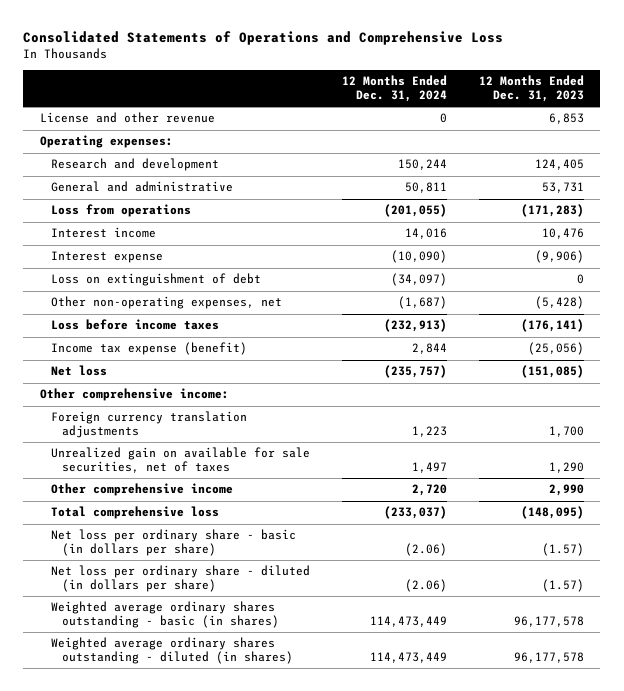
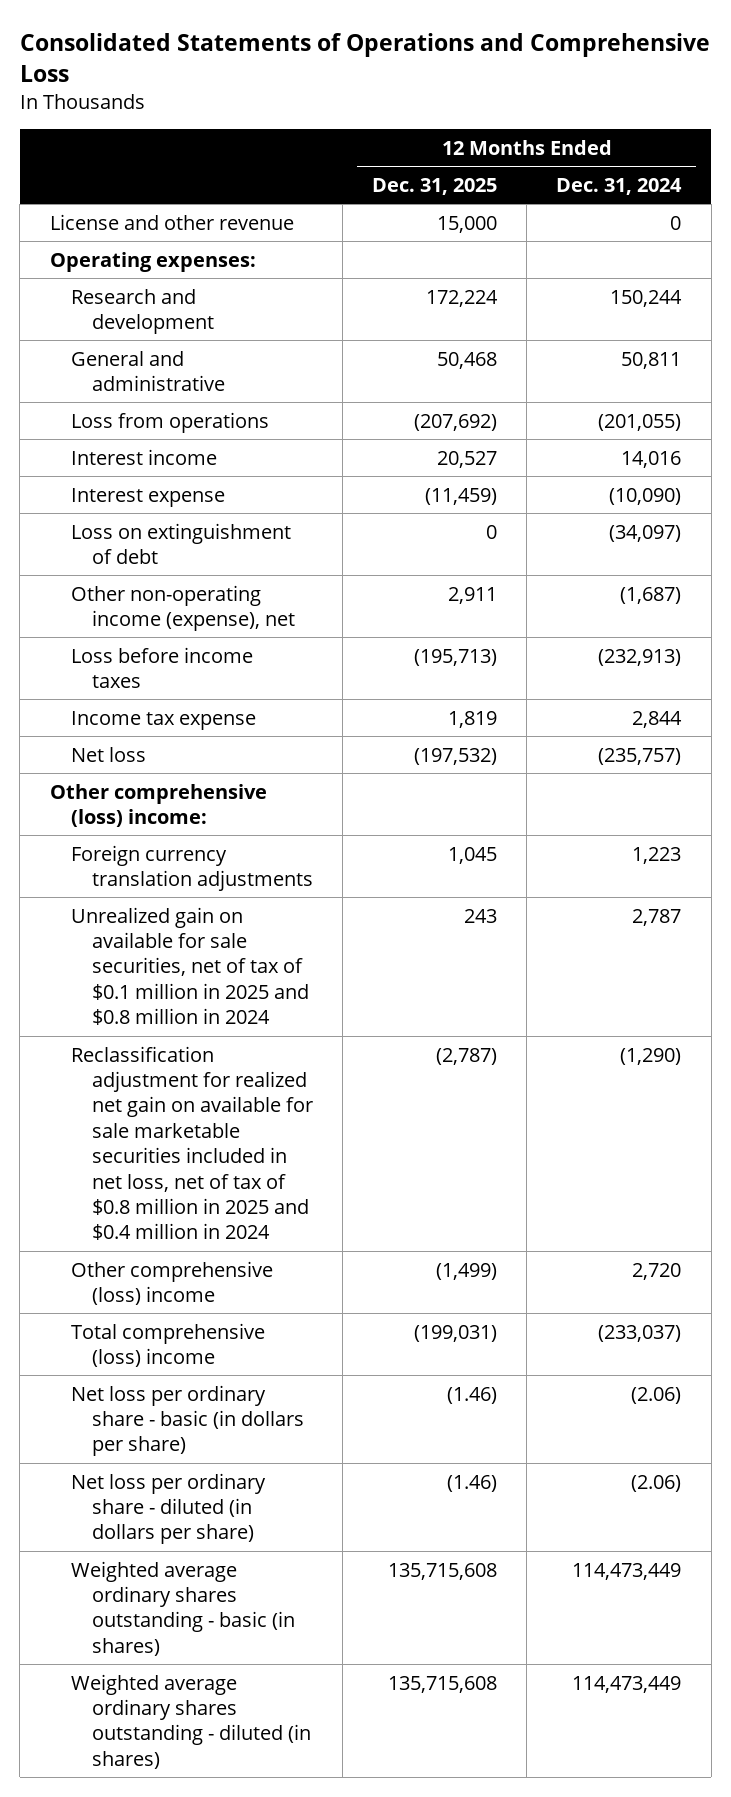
- | 12 Months Ended Dec. 31, 2024 | 12 Months Ended Dec. 31, 2023
+ | 12 Months Ended Dec. 31, 2025 | 12 Months Ended Dec. 31, 2024
- Other non-operating expenses, net | (1,687) | (5,428)
+ Other non-operating income (expense), net | 2,911 | (1,687)
- Income tax expense (benefit) | 2,844 | (25,056)
+ Income tax expense | 1,819 | 2,844
- Other comprehensive income:
+ Other comprehensive (loss) income:
- Unrealized gain on available for sale securities, net of taxes | 1,497 | 1,290
- Other comprehensive income | 2,720 | 2,990
- Total comprehensive loss | (233,037) | (148,095)
+ Unrealized gain on available for sale securities, net of tax of $0.1 million in 2025 and $0.8 million in 2024 | 243 | 2,787
+ Reclassification adjustment for realized net gain on available for sale marketable securities included in net loss, net of tax of $0.8 million in 2025 and $0.4 million in 2024 | (2,787) | (1,290)
+ Other comprehensive (loss) income | (1,499) | 2,720
+ Total comprehensive (loss) income | (199,031) | (233,037)

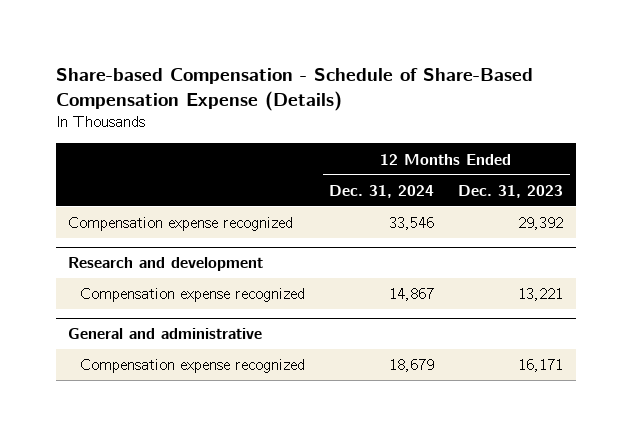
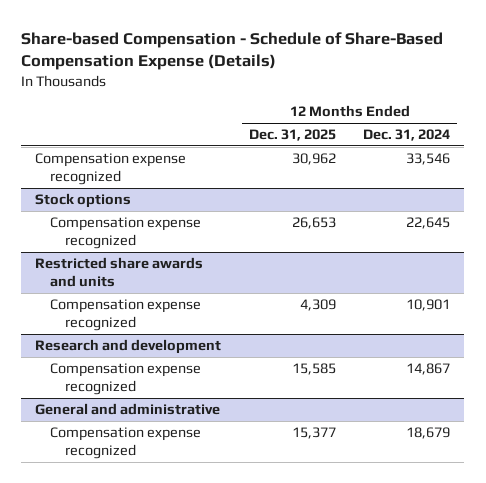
- | 12 Months Ended Dec. 31, 2024 | 12 Months Ended Dec. 31, 2023
+ | 12 Months Ended Dec. 31, 2025 | 12 Months Ended Dec. 31, 2024
+ Stock options
+ Compensation expense recognized | 26,653 | 22,645
+ Restricted share awards and units
+ Compensation expense recognized | 4,309 | 10,901

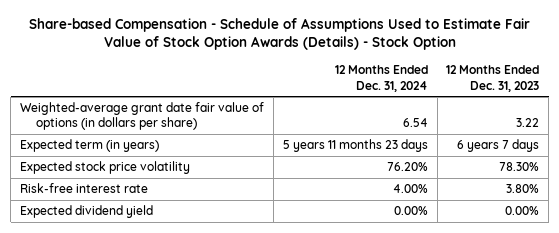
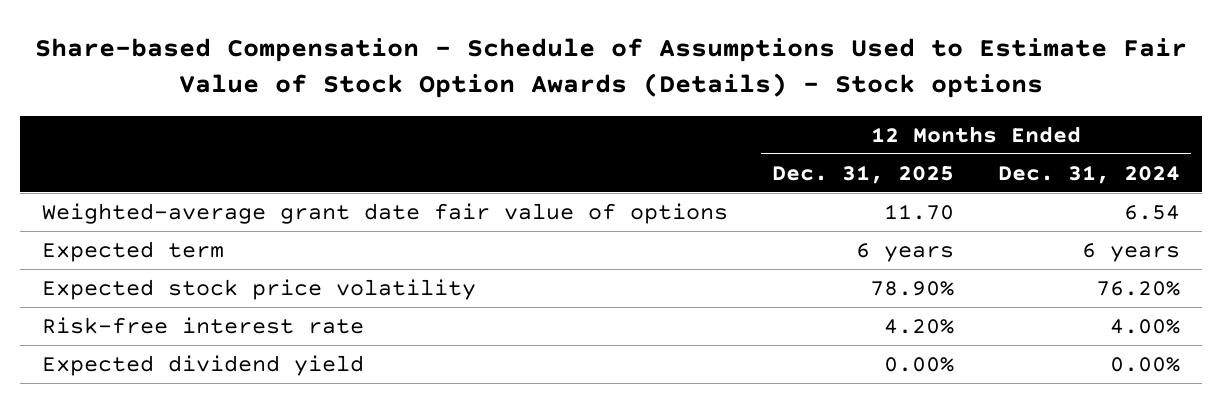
- Share-based Compensation - Schedule of Assumptions Used to Estimate Fair Value of Stock Option Awards (Details) - Stock Option
+ Share-based Compensation - Schedule of Assumptions Used to Estimate Fair Value of Stock Option Awards (Details) - Stock options
- | 12 Months Ended Dec. 31, 2024 | 12 Months Ended Dec. 31, 2023
+ | 12 Months Ended Dec. 31, 2025 | 12 Months Ended Dec. 31, 2024
- Weighted-average grant date fair value of options (in dollars per share) | 6.54 | 3.22
- Expected term (in years) | 5 years 11 months 23 days | 6 years 7 days
+ Weighted-average grant date fair value of options | 11.70 | 6.54
+ Expected term | 6 years | 6 years

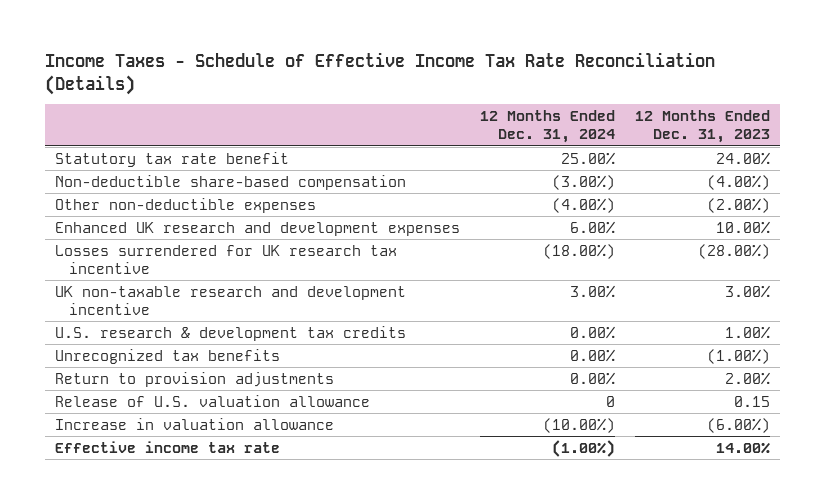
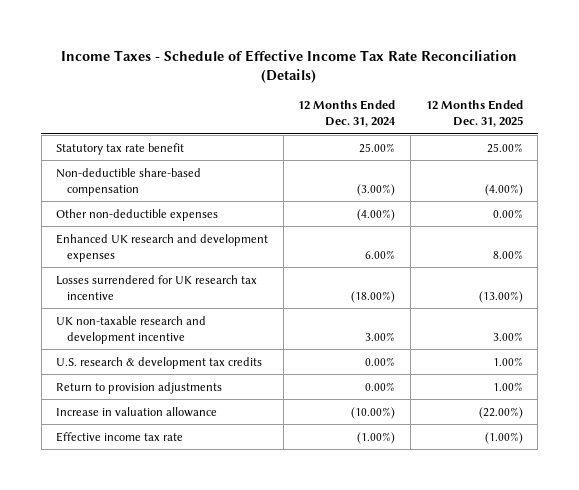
- | 12 Months Ended Dec. 31, 2024 | 12 Months Ended Dec. 31, 2023
+ | 12 Months Ended Dec. 31, 2024 | 12 Months Ended Dec. 31, 2025
- Unrecognized tax benefits | 0.00% | (1.00%)
- Release of U.S. valuation allowance | 0 | 0.15

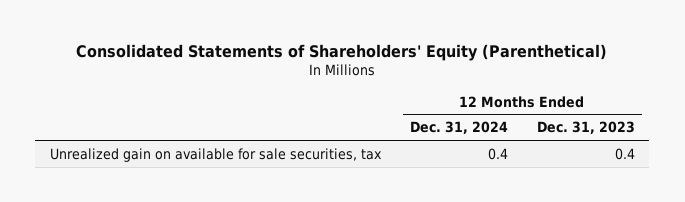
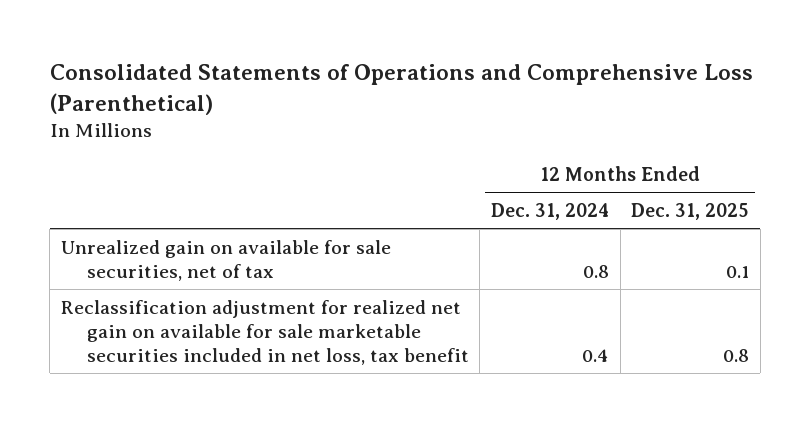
- Consolidated Statements of Shareholders' Equity (Parenthetical)
+ Consolidated Statements of Operations and Comprehensive Loss (Parenthetical)
- | 12 Months Ended Dec. 31, 2024 | 12 Months Ended Dec. 31, 2023
+ | 12 Months Ended Dec. 31, 2024 | 12 Months Ended Dec. 31, 2025
- Unrealized gain on available for sale securities, tax | 0.4 | 0.4
+ Unrealized gain on available for sale securities, net of tax | 0.8 | 0.1
+ Reclassification adjustment for realized net gain on available for sale marketable securities included in net loss, tax benefit | 0.4 | 0.8

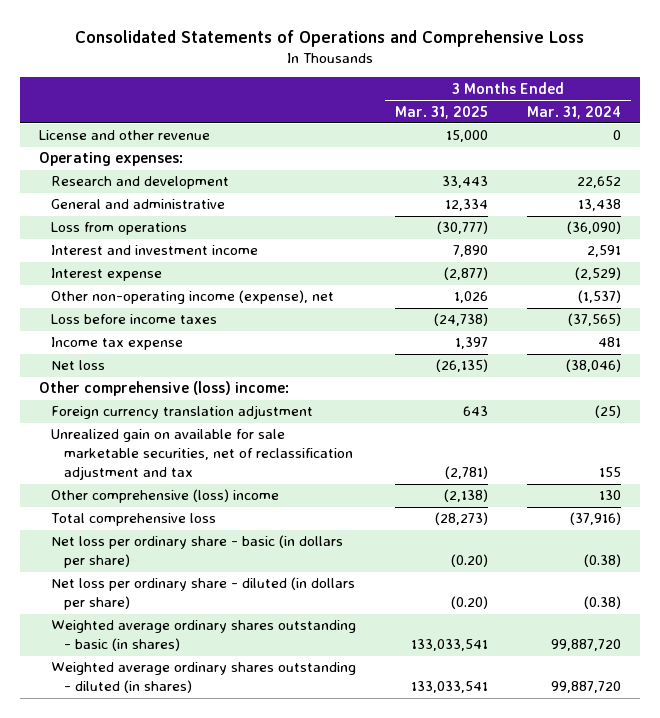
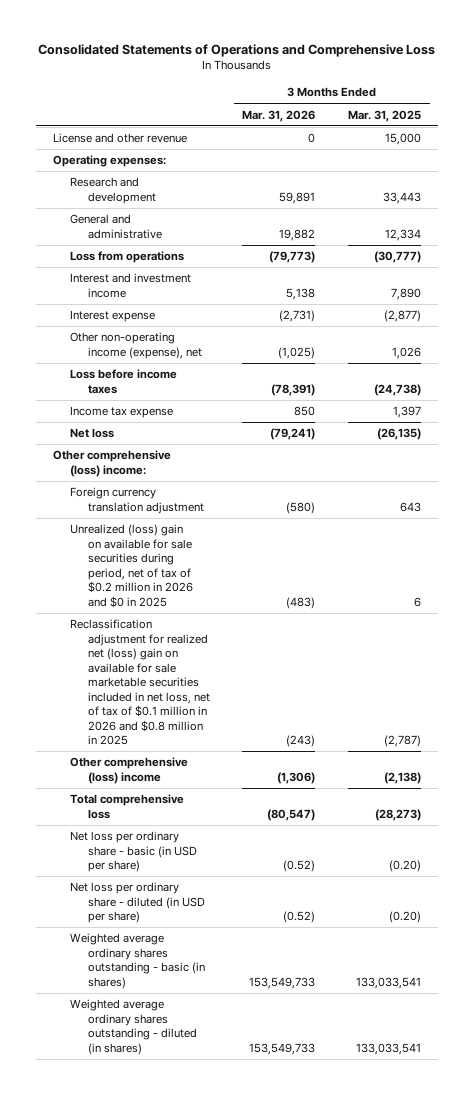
- | 3 Months Ended Mar. 31, 2025 | 3 Months Ended Mar. 31, 2024
+ | 3 Months Ended Mar. 31, 2026 | 3 Months Ended Mar. 31, 2025
- Unrealized gain on available for sale marketable securities, net of reclassification adjustment and tax | (2,781) | 155
+ Unrealized (loss) gain on available for sale securities during period, net of tax of $0.2 million in 2026 and $0 in 2025 | (483) | 6
+ Reclassification adjustment for realized net (loss) gain on available for sale marketable securities included in net loss, net of tax of $0.1 million in 2026 and $0.8 million in 2025 | (243) | (2,787)
- Net loss per ordinary share - basic (in dollars per share) | (0.20) | (0.38)
- Net loss per ordinary share - diluted (in dollars per share) | (0.20) | (0.38)
+ Net loss per ordinary share - basic (in USD per share) | (0.52) | (0.20)
+ Net loss per ordinary share - diluted (in USD per share) | (0.52) | (0.20)

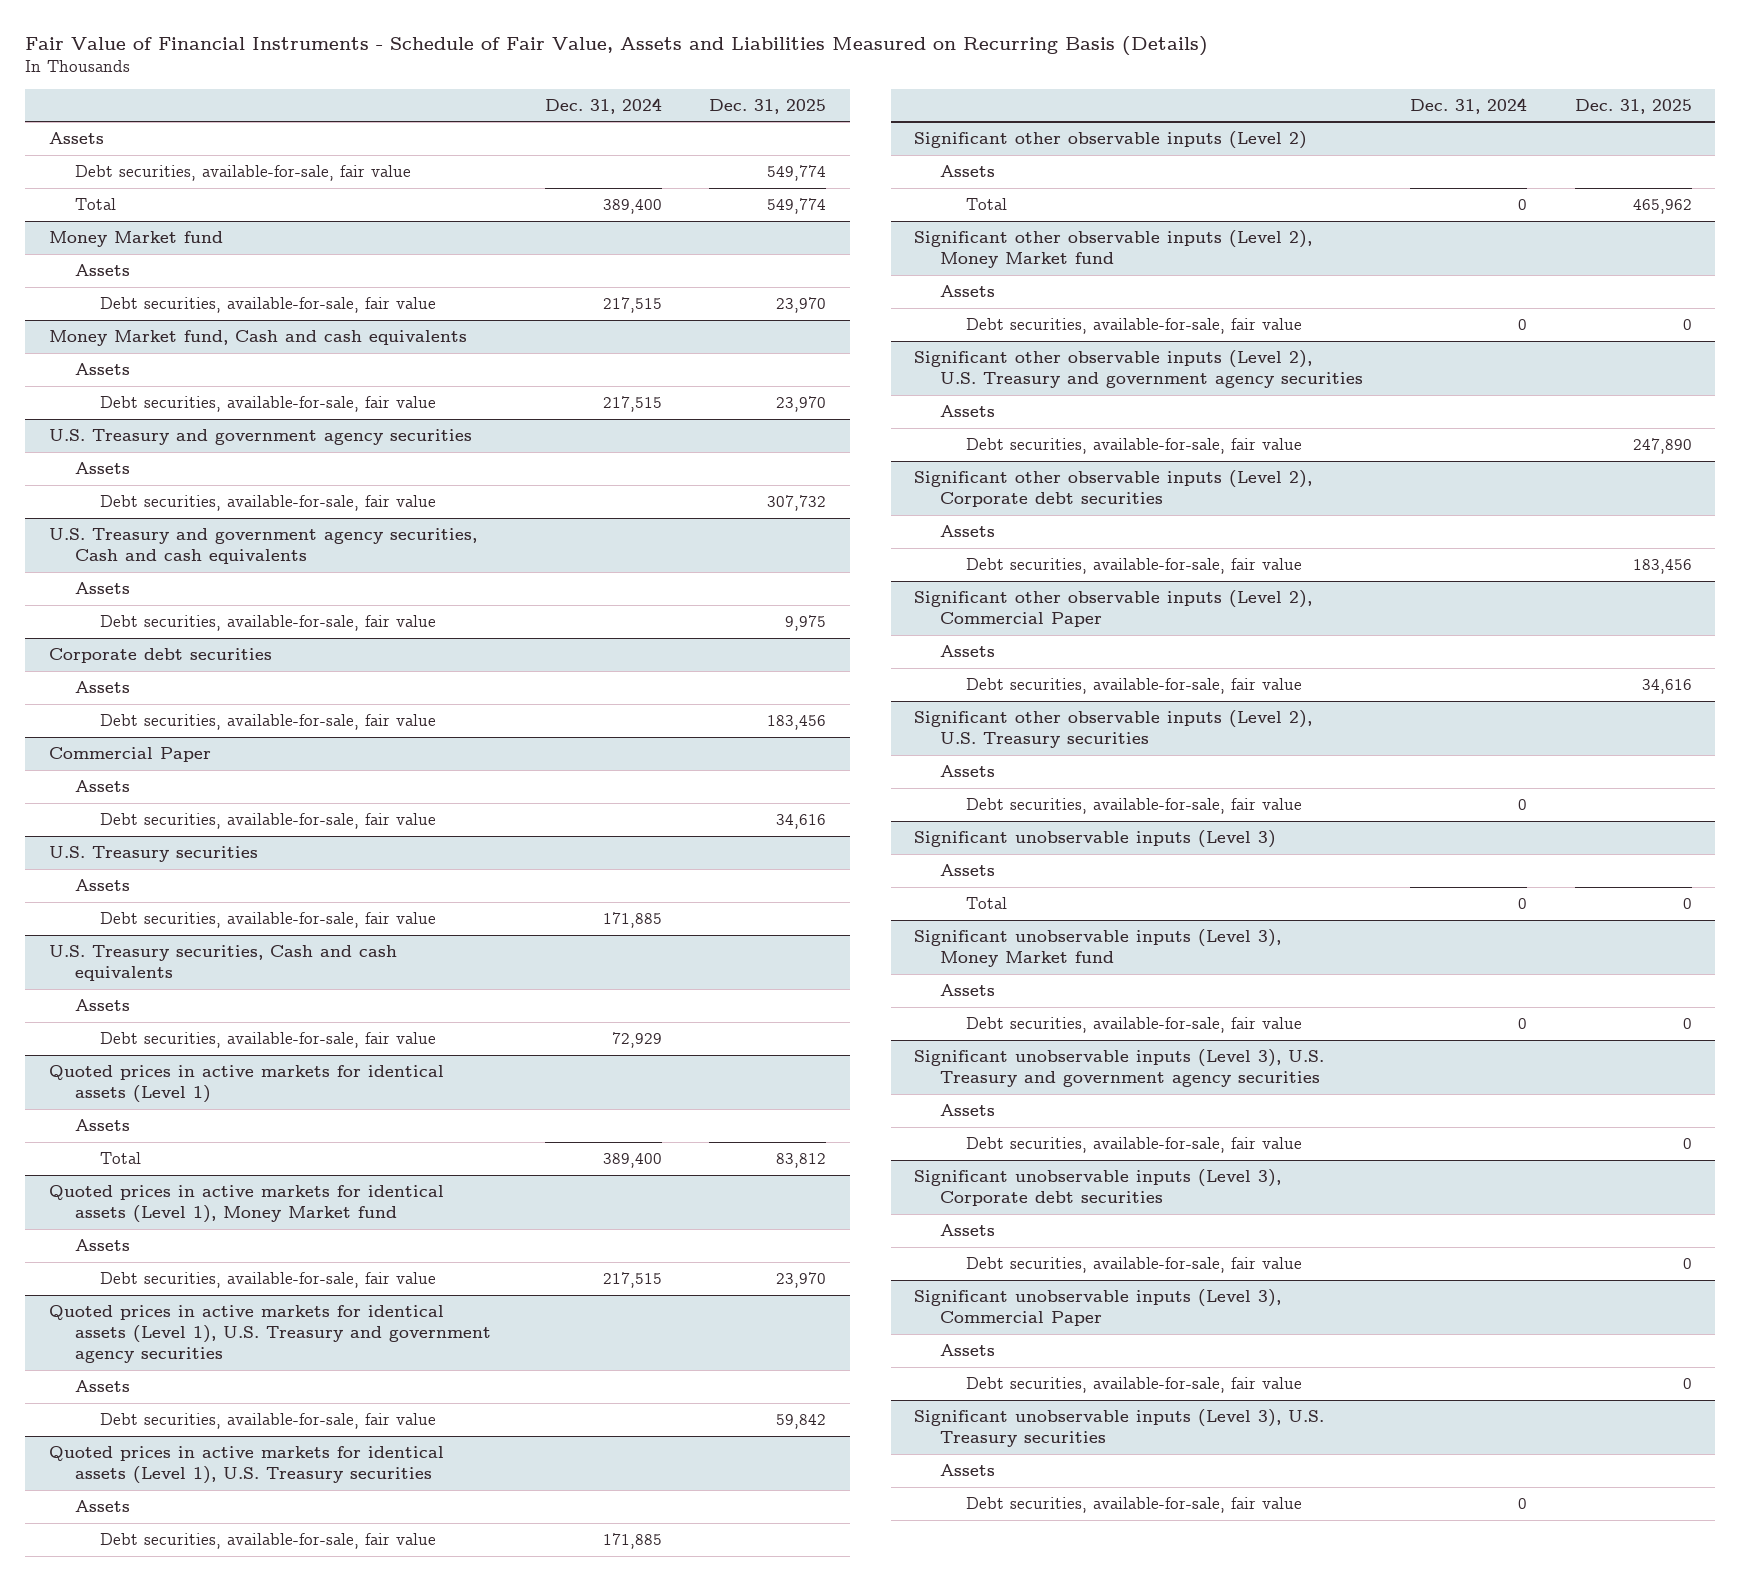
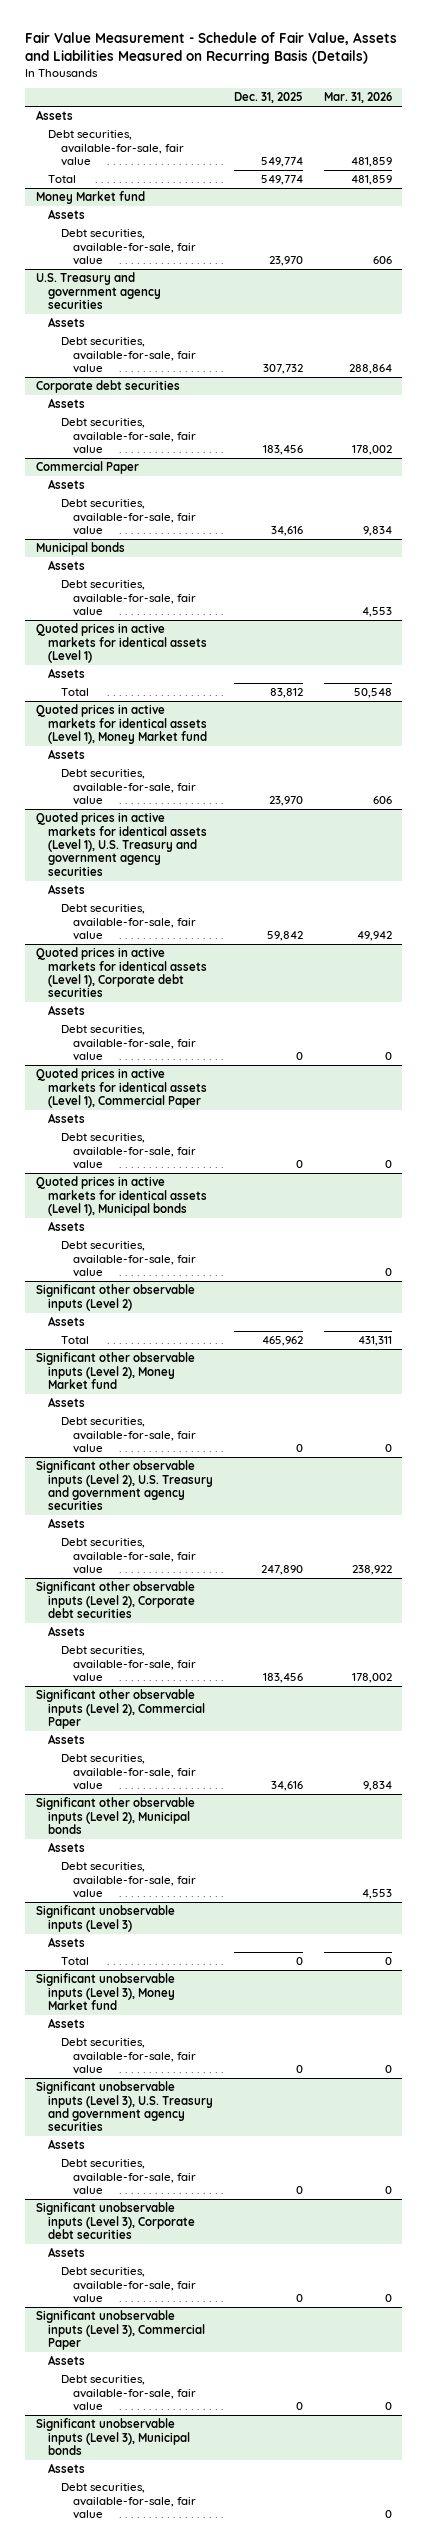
- Fair Value of Financial Instruments - Schedule of Fair Value, Assets and Liabilities Measured on Recurring Basis (Details)
+ Fair Value Measurement - Schedule of Fair Value, Assets and Liabilities Measured on Recurring Basis (Details)
- | Dec. 31, 2024 | Dec. 31, 2025
+ | Dec. 31, 2025 | Mar. 31, 2026
- Money Market fund, Cash and cash equivalents
- Assets
- Debt securities, available-for-sale, fair value | 217,515 | 23,970
- U.S. Treasury and government agency securities, Cash and cash equivalents
- Assets
- Debt securities, available-for-sale, fair value | | 9,975
- U.S. Treasury securities
- Assets
- Debt securities, available-for-sale, fair value | 171,885 |
- U.S. Treasury securities, Cash and cash equivalents
+ Municipal bonds
- Quoted prices in active markets for identical assets (Level 1), U.S. Treasury securities
+ Quoted prices in active markets for identical assets (Level 1), Corporate debt securities
+ Debt securities, available-for-sale, fair value | 0 | 0
+ Quoted prices in active markets for identical assets (Level 1), Commercial Paper
+ Assets
+ Debt securities, available-for-sale, fair value | 0 | 0
+ Quoted prices in active markets for identical assets (Level 1), Municipal bonds
+ Assets
- Significant other observable inputs (Level 2), U.S. Treasury securities
+ Significant other observable inputs (Level 2), Municipal bonds
- Significant unobservable inputs (Level 3), U.S. Treasury securities
+ Significant unobservable inputs (Level 3), Municipal bonds

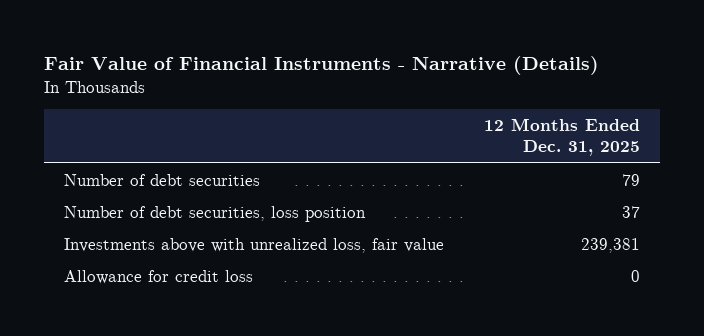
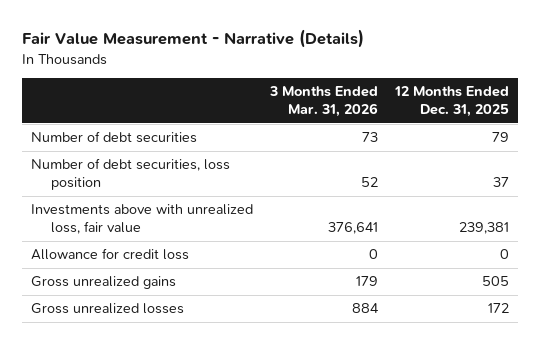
- Fair Value of Financial Instruments - Narrative (Details)
+ Fair Value Measurement - Narrative (Details)
- | 12 Months Ended Dec. 31, 2025
+ | 3 Months Ended Mar. 31, 2026 | 12 Months Ended Dec. 31, 2025
+ Gross unrealized gains | 179 | 505
+ Gross unrealized losses | 884 | 172

